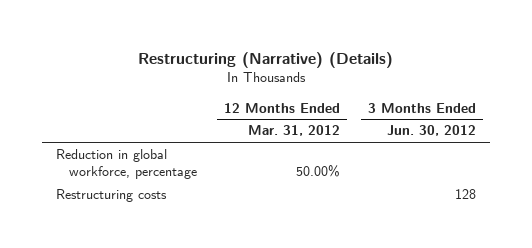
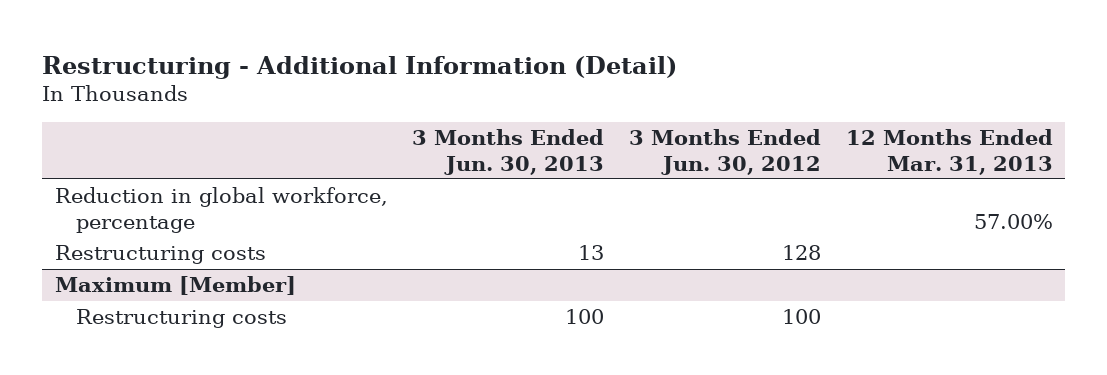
- Restructuring (Narrative) (Details)
+ Restructuring - Additional Information (Detail)
- | 12 Months Ended Mar. 31, 2012 | 3 Months Ended Jun. 30, 2012
+ | 3 Months Ended Jun. 30, 2013 | 3 Months Ended Jun. 30, 2012 | 12 Months Ended Mar. 31, 2013
+ Maximum [Member]
+ Restructuring costs | 100 | 100 |

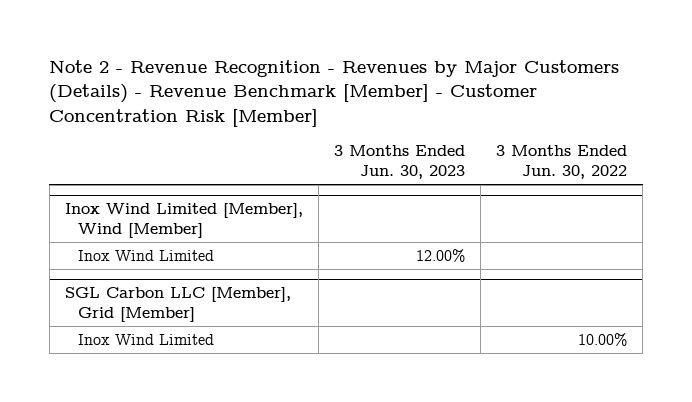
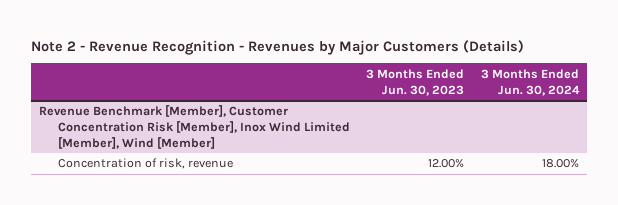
- Note 2 - Revenue Recognition - Revenues by Major Customers (Details) - Revenue Benchmark [Member] - Customer Concentration Risk [Member]
+ Note 2 - Revenue Recognition - Revenues by Major Customers (Details)
- | 3 Months Ended Jun. 30, 2023 | 3 Months Ended Jun. 30, 2022
+ | 3 Months Ended Jun. 30, 2023 | 3 Months Ended Jun. 30, 2024
- Inox Wind Limited [Member], Wind [Member]
- Inox Wind Limited | 12.00% |
- SGL Carbon LLC [Member], Grid [Member]
- Inox Wind Limited | | 10.00%
+ Revenue Benchmark [Member], Customer Concentration Risk [Member], Inox Wind Limited [Member], Wind [Member]
+ Concentration of risk, revenue | 12.00% | 18.00%

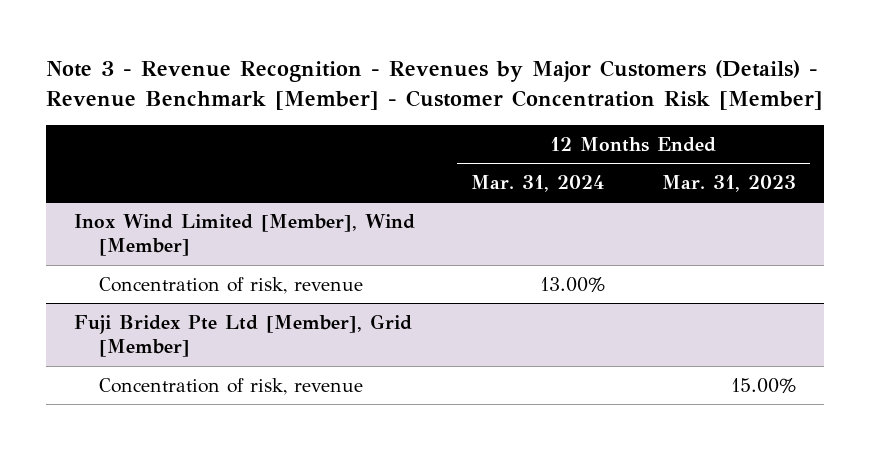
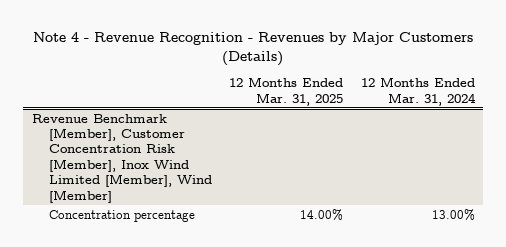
- Note 3 - Revenue Recognition - Revenues by Major Customers (Details) - Revenue Benchmark [Member] - Customer Concentration Risk [Member]
+ Note 4 - Revenue Recognition - Revenues by Major Customers (Details)
- | 12 Months Ended Mar. 31, 2024 | 12 Months Ended Mar. 31, 2023
+ | 12 Months Ended Mar. 31, 2025 | 12 Months Ended Mar. 31, 2024
- Inox Wind Limited [Member], Wind [Member]
- Concentration of risk, revenue | 13.00% |
- Fuji Bridex Pte Ltd [Member], Grid [Member]
- Concentration of risk, revenue | | 15.00%
+ Revenue Benchmark [Member], Customer Concentration Risk [Member], Inox Wind Limited [Member], Wind [Member]
+ Concentration percentage | 14.00% | 13.00%

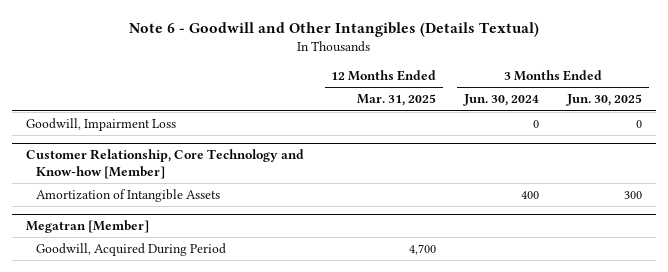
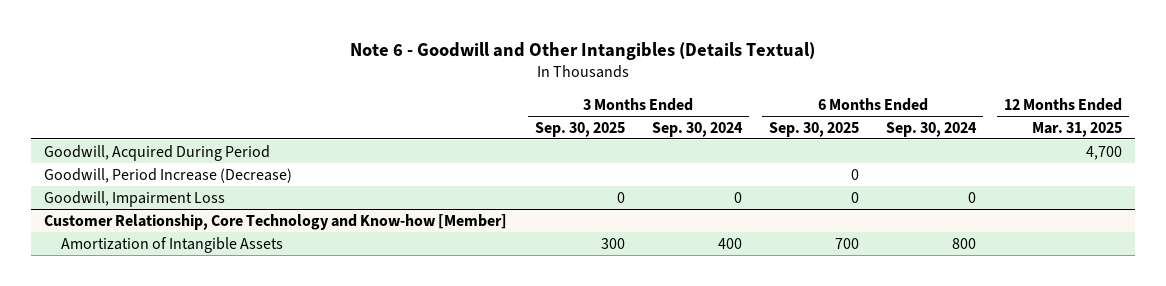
- | 12 Months Ended Mar. 31, 2025 | 3 Months Ended Jun. 30, 2024 | 3 Months Ended Jun. 30, 2025
+ | 3 Months Ended Sep. 30, 2025 | 3 Months Ended Sep. 30, 2024 | 6 Months Ended Sep. 30, 2025 | 6 Months Ended Sep. 30, 2024 | 12 Months Ended Mar. 31, 2025
+ Goodwill, Acquired During Period | | | | | 4,700
+ Goodwill, Period Increase (Decrease) | | | 0 | |
- Megatran [Member]
- Goodwill, Acquired During Period | 4,700 | |

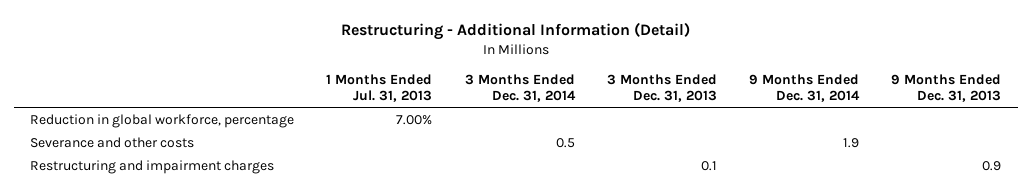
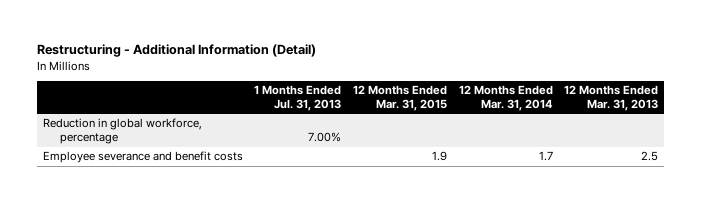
- | 1 Months Ended Jul. 31, 2013 | 3 Months Ended Dec. 31, 2014 | 3 Months Ended Dec. 31, 2013 | 9 Months Ended Dec. 31, 2014 | 9 Months Ended Dec. 31, 2013
+ | 1 Months Ended Jul. 31, 2013 | 12 Months Ended Mar. 31, 2015 | 12 Months Ended Mar. 31, 2014 | 12 Months Ended Mar. 31, 2013
- Severance and other costs | | 0.5 | | 1.9 |
- Restructuring and impairment charges | | | 0.1 | | 0.9
+ Employee severance and benefit costs | | 1.9 | 1.7 | 2.5

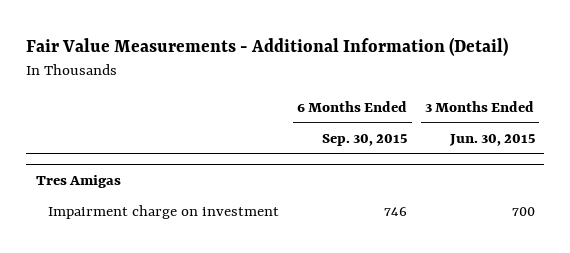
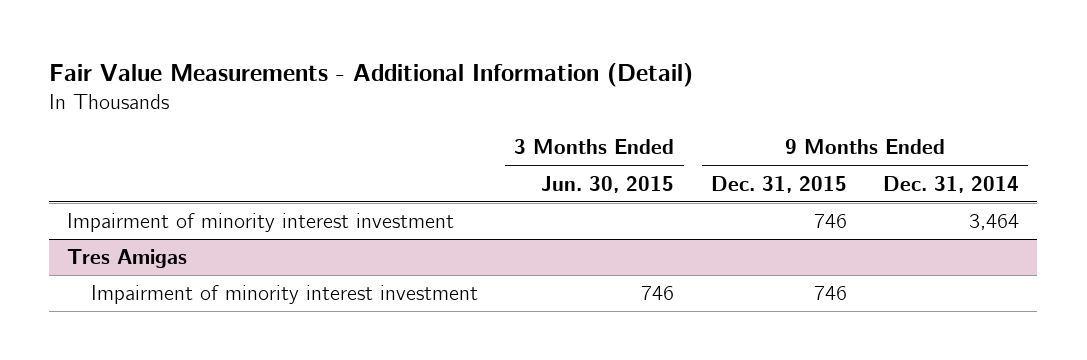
- | 6 Months Ended Sep. 30, 2015 | 3 Months Ended Jun. 30, 2015
+ | 3 Months Ended Jun. 30, 2015 | 9 Months Ended Dec. 31, 2015 | 9 Months Ended Dec. 31, 2014
+ Impairment of minority interest investment | | 746 | 3,464
@ Tres Amigas
- Impairment charge on investment | 746 | 700
+ Impairment of minority interest investment | 746 | 746 |

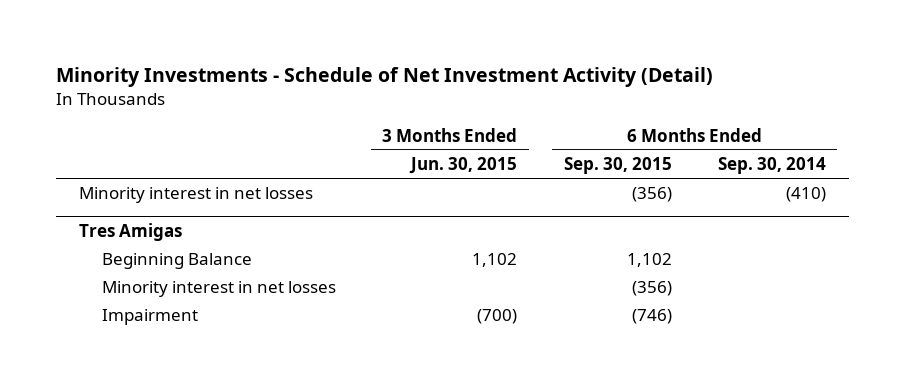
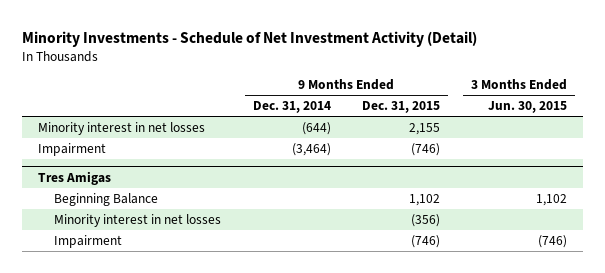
- | 3 Months Ended Jun. 30, 2015 | 6 Months Ended Sep. 30, 2015 | 6 Months Ended Sep. 30, 2014
+ | 9 Months Ended Dec. 31, 2014 | 9 Months Ended Dec. 31, 2015 | 3 Months Ended Jun. 30, 2015
+ Impairment | (3,464) | (746) |
@ Tres Amigas
- Impairment | (700) | (746) |
+ Impairment | | (746) | (746)

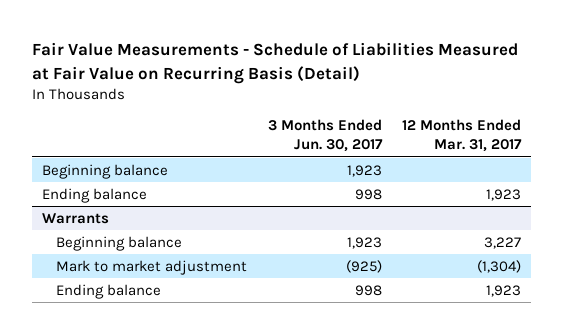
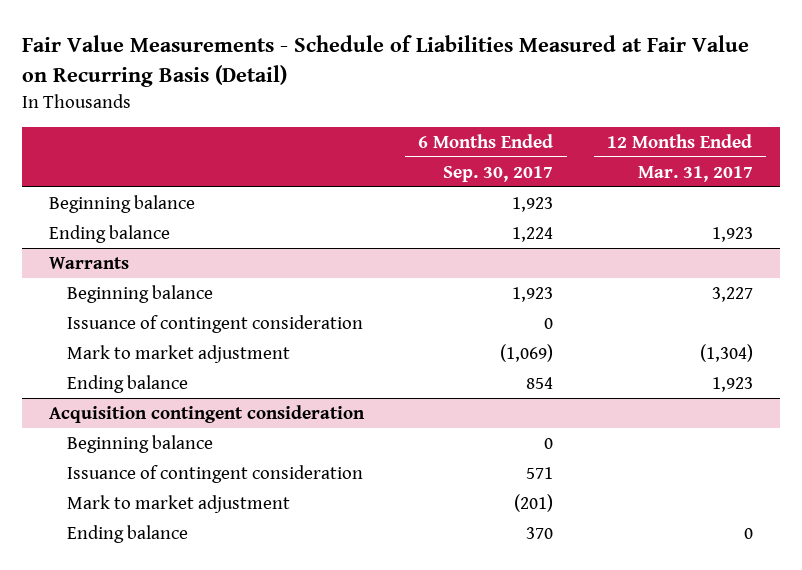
- | 3 Months Ended Jun. 30, 2017 | 12 Months Ended Mar. 31, 2017
+ | 6 Months Ended Sep. 30, 2017 | 12 Months Ended Mar. 31, 2017
@ Warrants
+ Issuance of contingent consideration | 0 |
+ Acquisition contingent consideration
+ Beginning balance | 0 |
+ Issuance of contingent consideration | 571 |
+ Mark to market adjustment | (201) |
+ Ending balance | 370 | 0

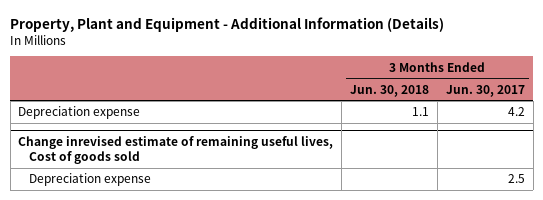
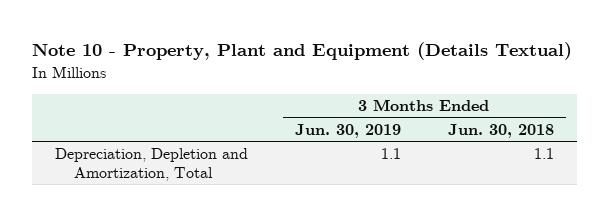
- Property, Plant and Equipment - Additional Information (Details)
+ Note 10 - Property, Plant and Equipment (Details Textual)
- | 3 Months Ended Jun. 30, 2018 | 3 Months Ended Jun. 30, 2017
+ | 3 Months Ended Jun. 30, 2019 | 3 Months Ended Jun. 30, 2018
- Depreciation expense | 1.1 | 4.2
- Change inrevised estimate of remaining useful lives, Cost of goods sold
- Depreciation expense | | 2.5
+ Depreciation, Depletion and Amortization, Total | 1.1 | 1.1

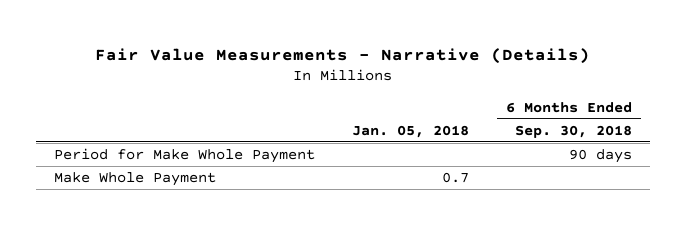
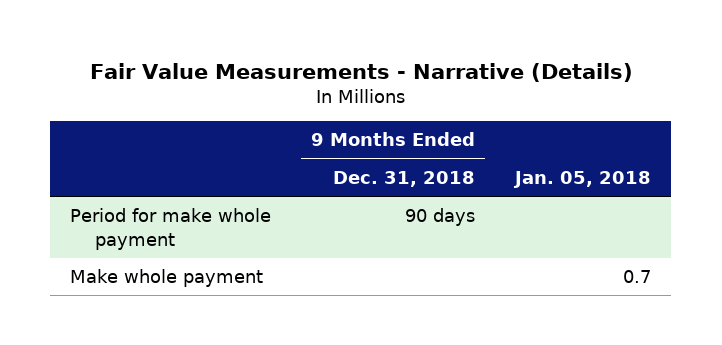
- | Jan. 05, 2018 | 6 Months Ended Sep. 30, 2018
+ | 9 Months Ended Dec. 31, 2018 | Jan. 05, 2018
- Period for Make Whole Payment | | 90 days
- Make Whole Payment | 0.7 |
+ Period for make whole payment | 90 days |
+ Make whole payment | | 0.7

